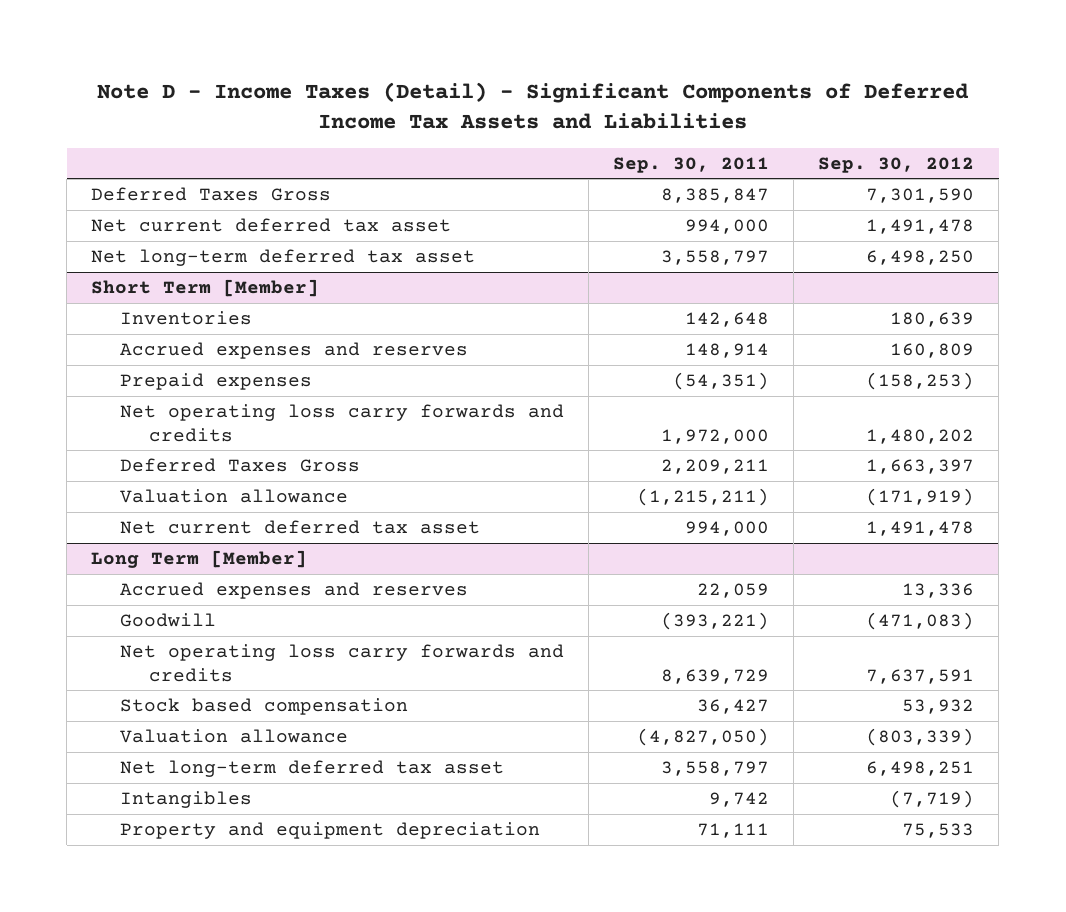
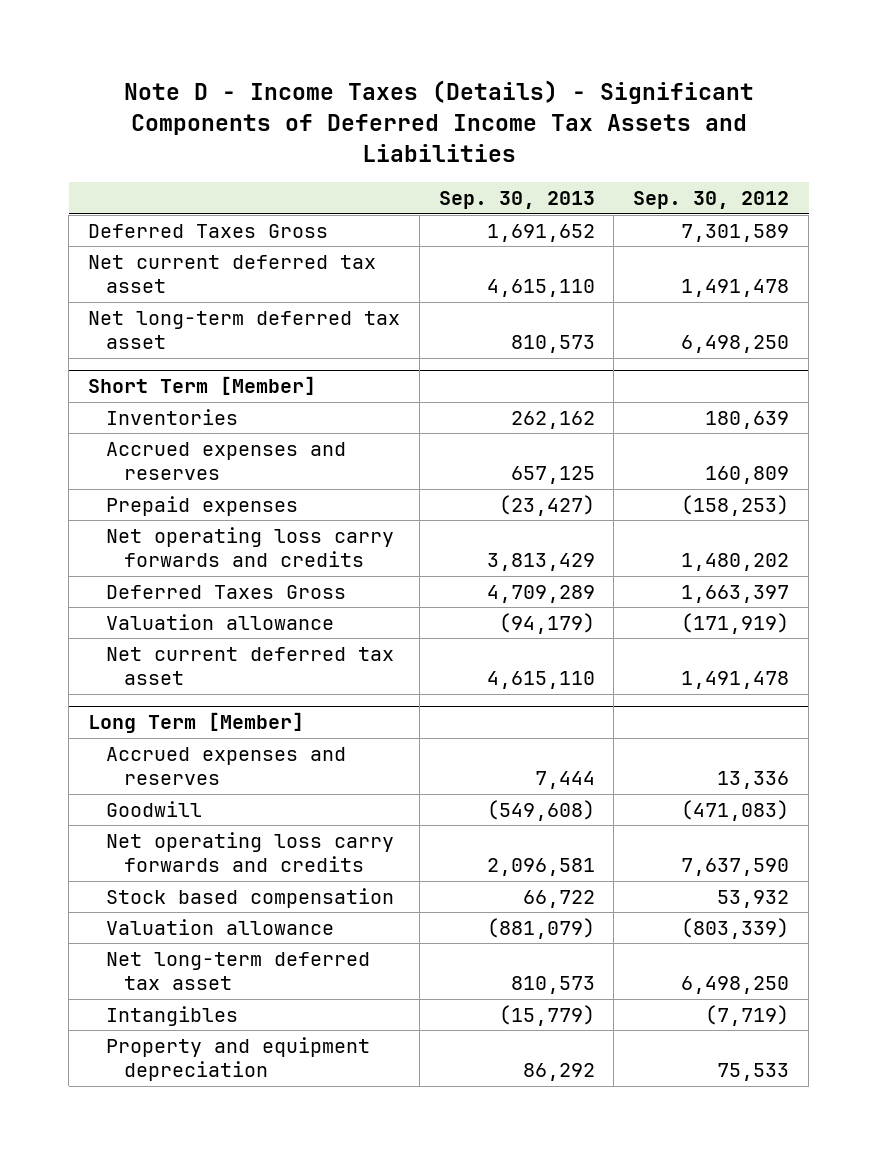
- Note D - Income Taxes (Detail) - Significant Components of Deferred Income Tax Assets and Liabilities
+ Note D - Income Taxes (Details) - Significant Components of Deferred Income Tax Assets and Liabilities
- | Sep. 30, 2011 | Sep. 30, 2012
+ | Sep. 30, 2013 | Sep. 30, 2012
- Deferred Taxes Gross | 8,385,847 | 7,301,590
+ Deferred Taxes Gross | 1,691,652 | 7,301,589
@ Long Term [Member]
- Net operating loss carry forwards and credits | 8,639,729 | 7,637,591
+ Net operating loss carry forwards and credits | 2,096,581 | 7,637,590
- Net long-term deferred tax asset | 3,558,797 | 6,498,251
+ Net long-term deferred tax asset | 810,573 | 6,498,250

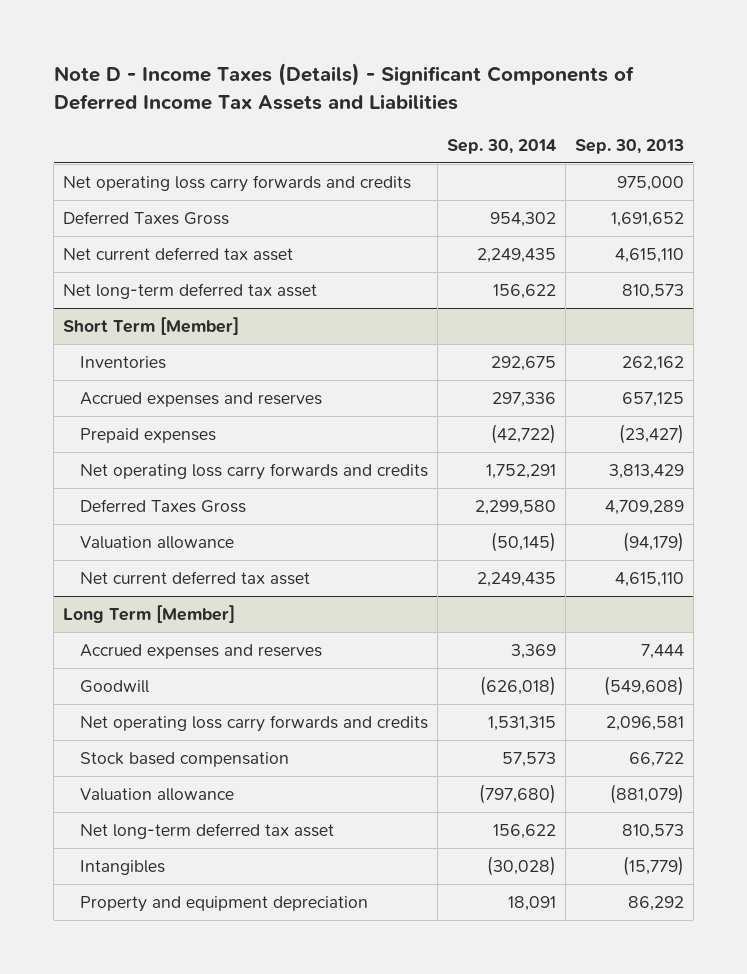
- | Sep. 30, 2013 | Sep. 30, 2012
+ | Sep. 30, 2014 | Sep. 30, 2013
+ Net operating loss carry forwards and credits | | 975,000

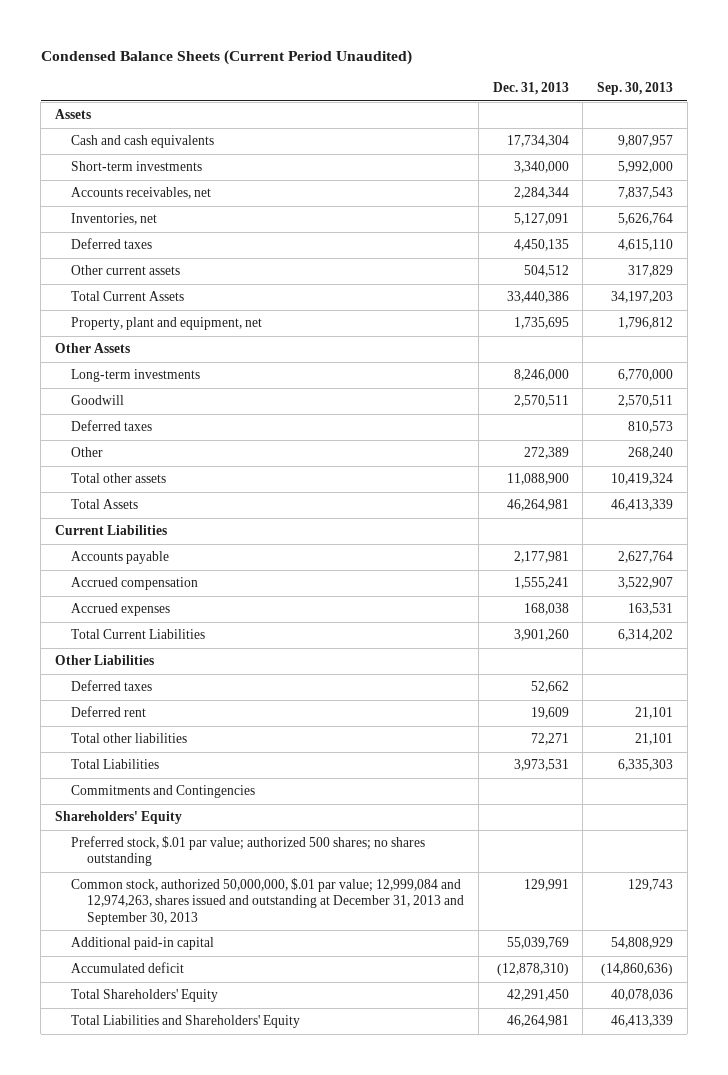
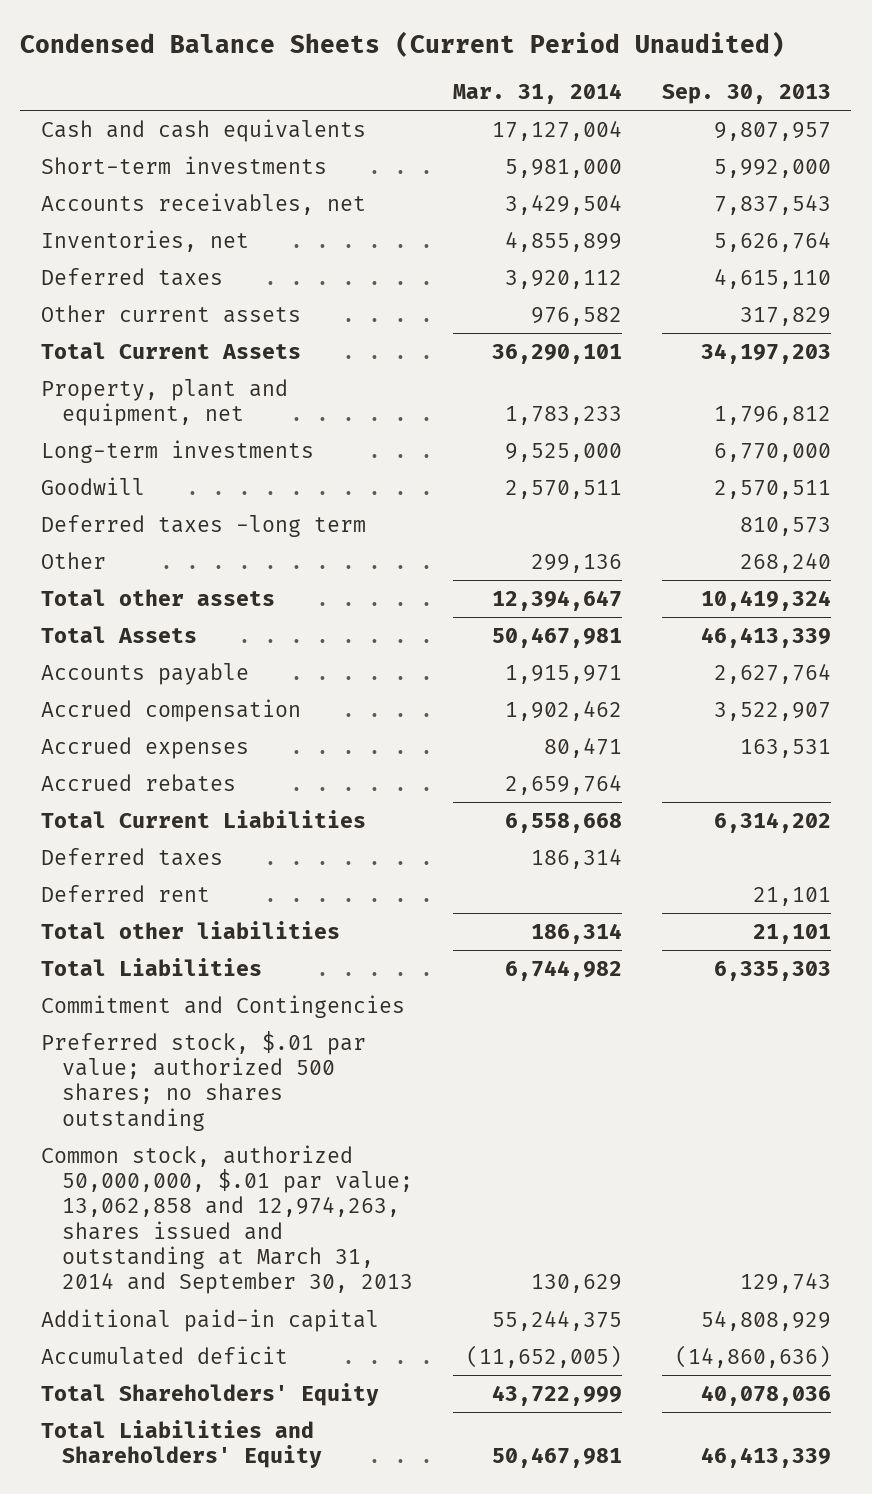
- | Dec. 31, 2013 | Sep. 30, 2013
+ | Mar. 31, 2014 | Sep. 30, 2013
- Assets
- Other Assets
- Deferred taxes | | 810,573
+ Deferred taxes -long term | | 810,573
- Current Liabilities
+ Accrued rebates | 2,659,764 |
- Other Liabilities
- Commitments and Contingencies
- Shareholders' Equity
+ Commitment and Contingencies
- Common stock, authorized 50,000,000, $.01 par value; 12,999,084 and 12,974,263, shares issued and outstanding at December 31, 2013 and September 30, 2013 | 129,991 | 129,743
+ Common stock, authorized 50,000,000, $.01 par value; 13,062,858 and 12,974,263, shares issued and outstanding at March 31, 2014 and September 30, 2013 | 130,629 | 129,743

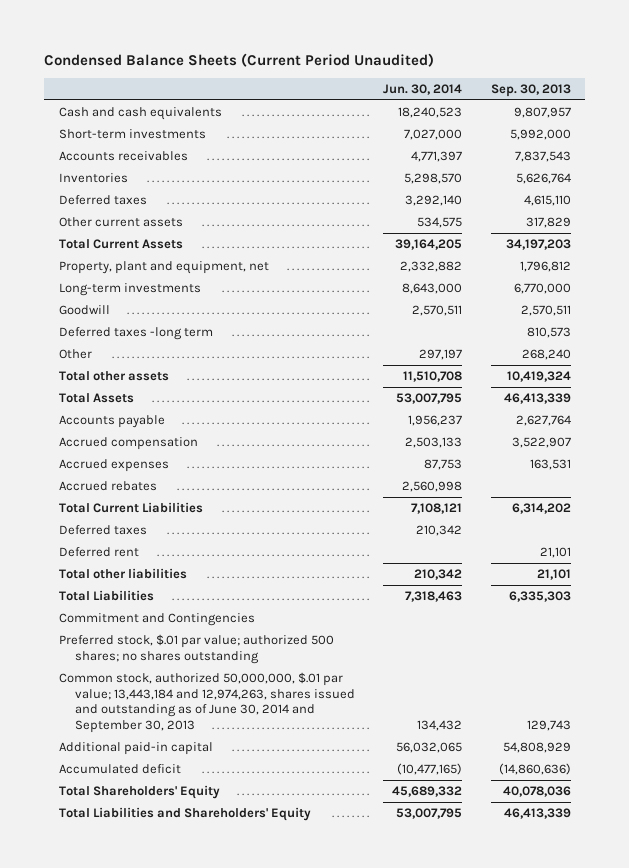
- | Mar. 31, 2014 | Sep. 30, 2013
+ | Jun. 30, 2014 | Sep. 30, 2013
- Accounts receivables, net | 3,429,504 | 7,837,543
- Inventories, net | 4,855,899 | 5,626,764
+ Accounts receivables | 4,771,397 | 7,837,543
+ Inventories | 5,298,570 | 5,626,764
- Common stock, authorized 50,000,000, $.01 par value; 13,062,858 and 12,974,263, shares issued and outstanding at March 31, 2014 and September 30, 2013 | 130,629 | 129,743
+ Common stock, authorized 50,000,000, $.01 par value; 13,443,184 and 12,974,263, shares issued and outstanding as of June 30, 2014 and September 30, 2013 | 134,432 | 129,743

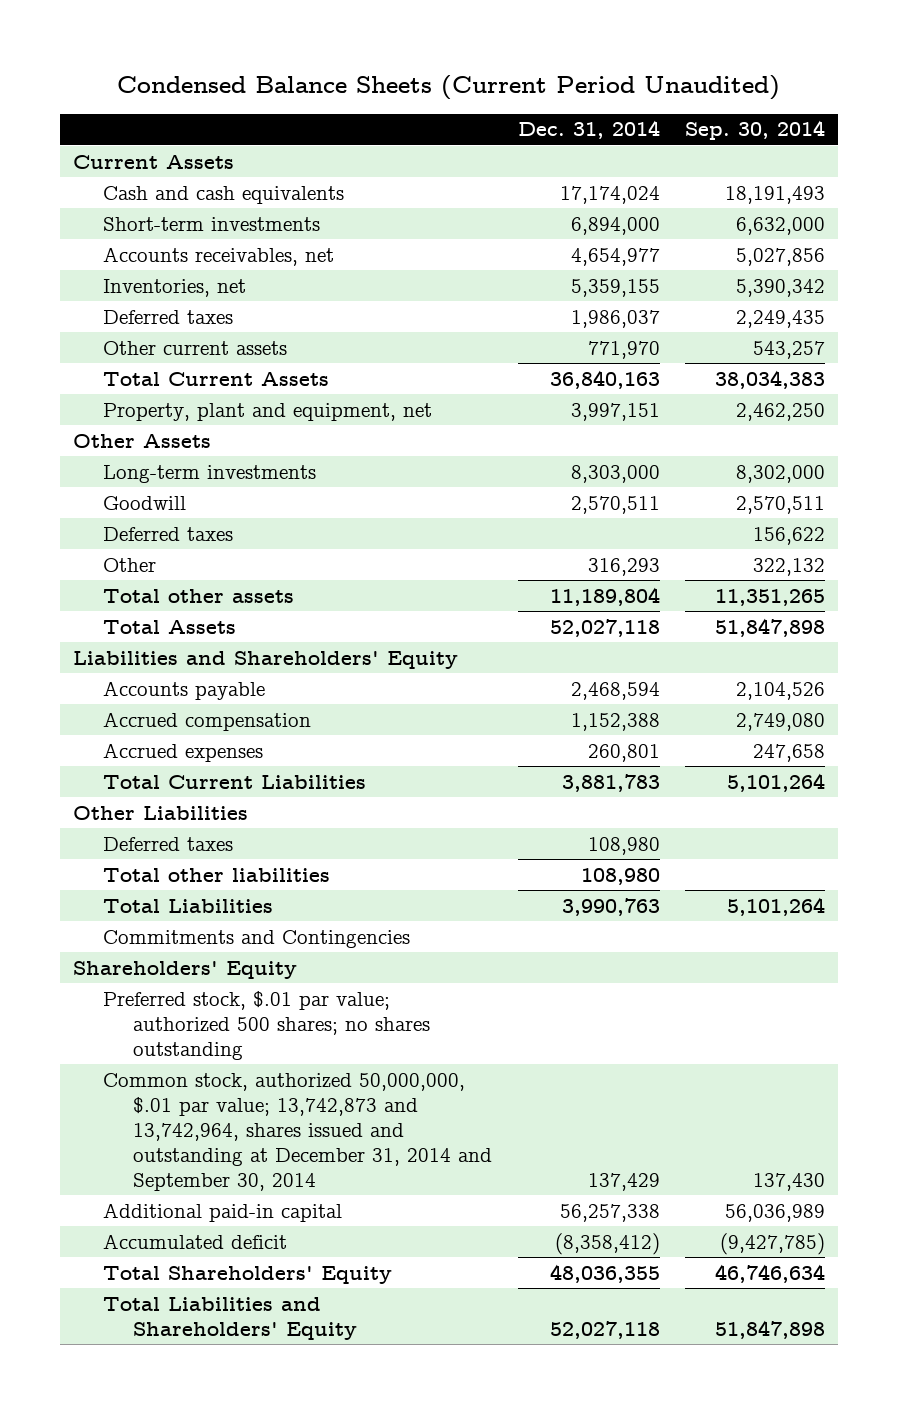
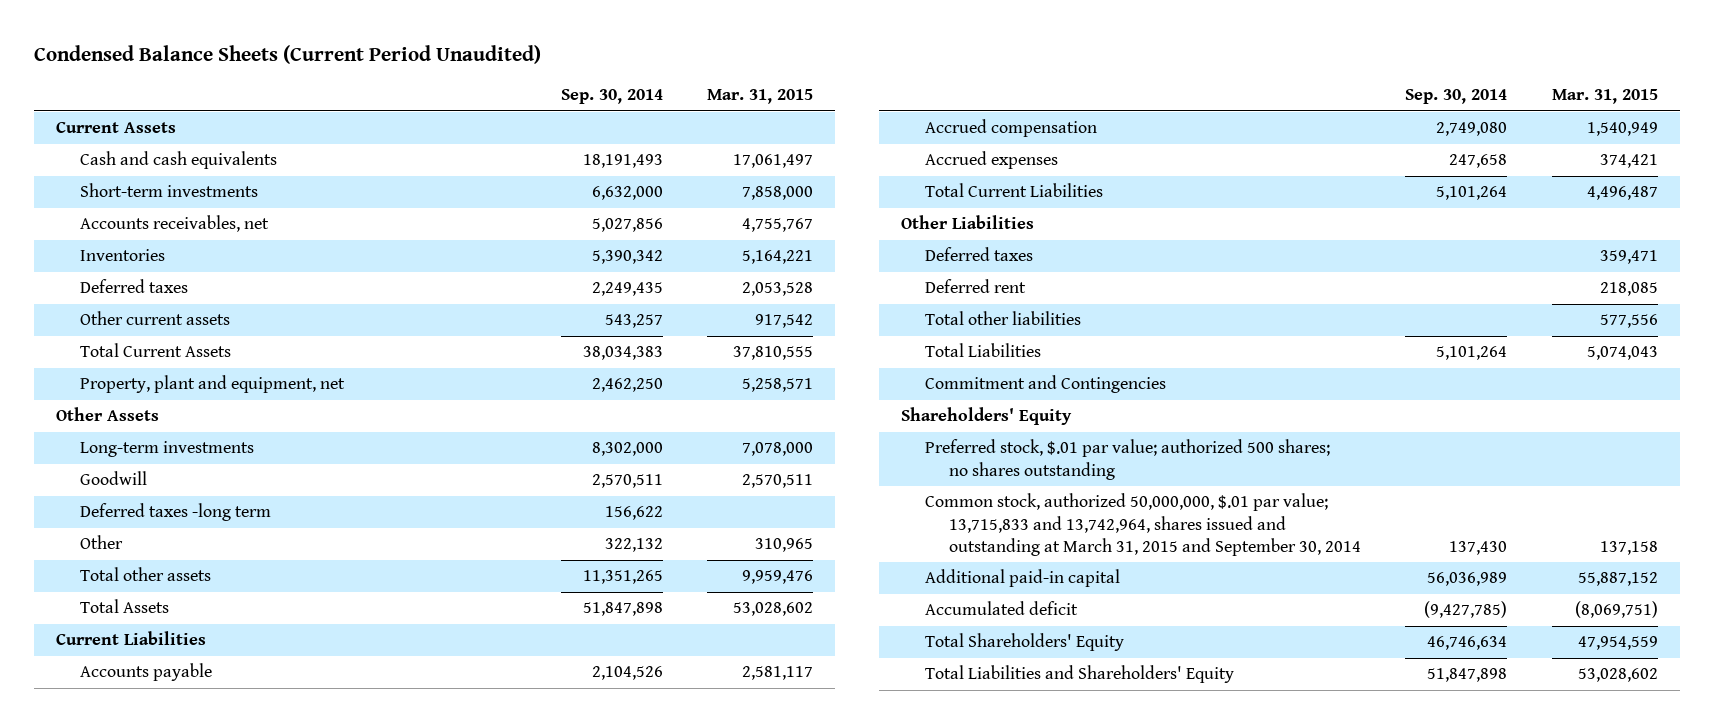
- | Dec. 31, 2014 | Sep. 30, 2014
+ | Sep. 30, 2014 | Mar. 31, 2015
- Inventories, net | 5,359,155 | 5,390,342
+ Inventories | 5,390,342 | 5,164,221
- Deferred taxes | | 156,622
+ Deferred taxes -long term | 156,622 |
- Liabilities and Shareholders' Equity
+ Current Liabilities
+ Deferred rent | | 218,085
- Commitments and Contingencies
+ Commitment and Contingencies
- Common stock, authorized 50,000,000, $.01 par value; 13,742,873 and 13,742,964, shares issued and outstanding at December 31, 2014 and September 30, 2014 | 137,429 | 137,430
+ Common stock, authorized 50,000,000, $.01 par value; 13,715,833 and 13,742,964, shares issued and outstanding at March 31, 2015 and September 30, 2014 | 137,430 | 137,158

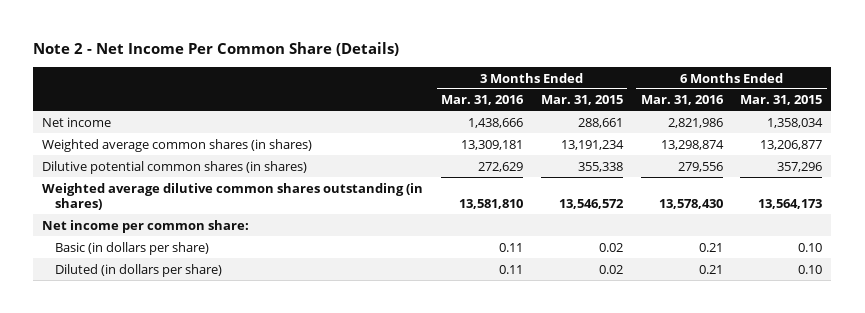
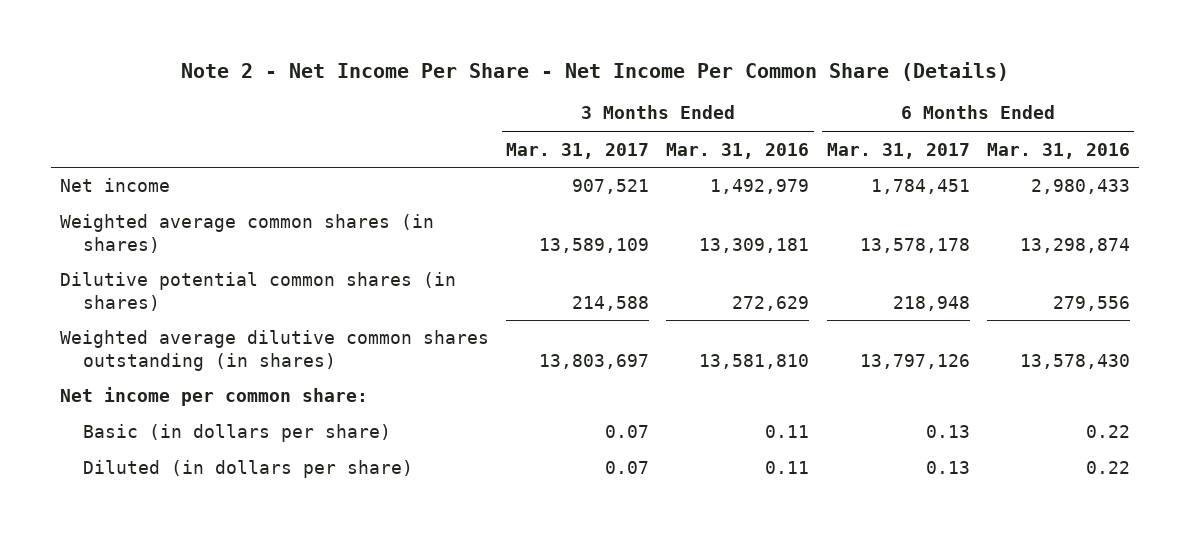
- Note 2 - Net Income Per Common Share (Details)
+ Note 2 - Net Income Per Share - Net Income Per Common Share (Details)
- | 3 Months Ended Mar. 31, 2016 | 3 Months Ended Mar. 31, 2015 | 6 Months Ended Mar. 31, 2016 | 6 Months Ended Mar. 31, 2015
+ | 3 Months Ended Mar. 31, 2017 | 3 Months Ended Mar. 31, 2016 | 6 Months Ended Mar. 31, 2017 | 6 Months Ended Mar. 31, 2016
- Net income | 1,438,666 | 288,661 | 2,821,986 | 1,358,034
+ Net income | 907,521 | 1,492,979 | 1,784,451 | 2,980,433
- Basic (in dollars per share) | 0.11 | 0.02 | 0.21 | 0.10
- Diluted (in dollars per share) | 0.11 | 0.02 | 0.21 | 0.10
+ Basic (in dollars per share) | 0.07 | 0.11 | 0.13 | 0.22
+ Diluted (in dollars per share) | 0.07 | 0.11 | 0.13 | 0.22

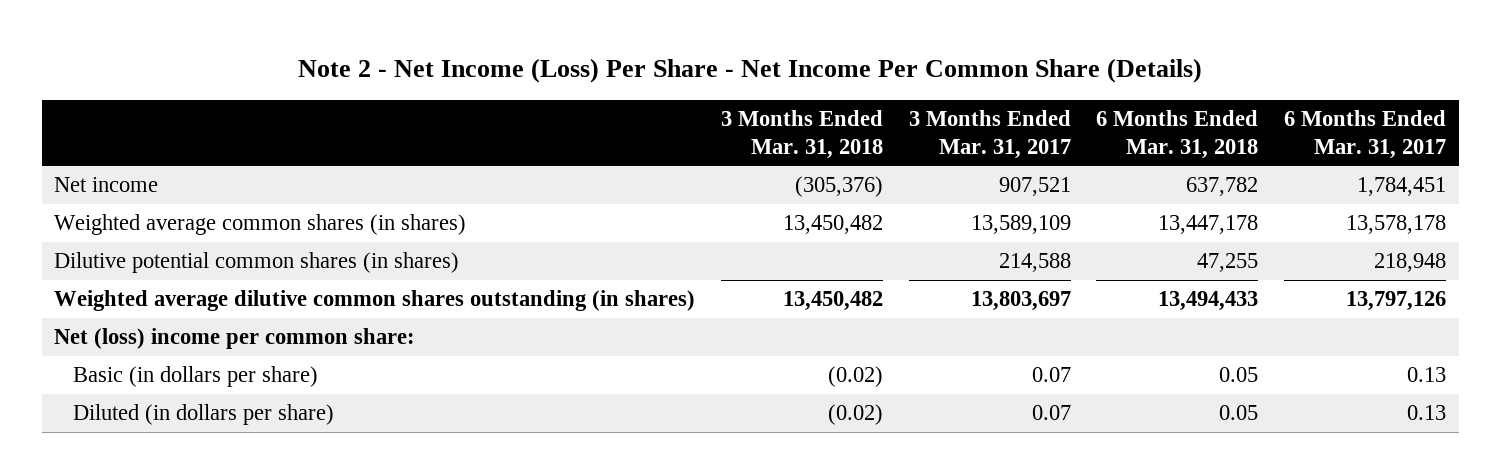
- Note 2 - Net Income Per Share - Net Income Per Common Share (Details)
+ Note 2 - Net Income (Loss) Per Share - Net Income Per Common Share (Details)
- | 3 Months Ended Mar. 31, 2017 | 3 Months Ended Mar. 31, 2016 | 6 Months Ended Mar. 31, 2017 | 6 Months Ended Mar. 31, 2016
+ | 3 Months Ended Mar. 31, 2018 | 3 Months Ended Mar. 31, 2017 | 6 Months Ended Mar. 31, 2018 | 6 Months Ended Mar. 31, 2017
- Net income per common share:
+ Net (loss) income per common share:

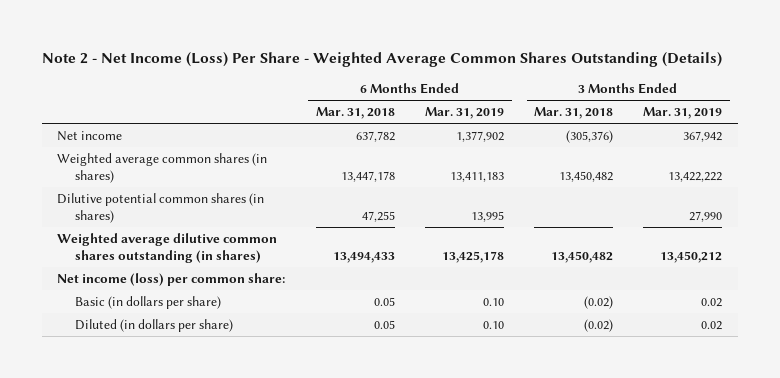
- Note 2 - Net Income (Loss) Per Share - Net Income Per Common Share (Details)
+ Note 2 - Net Income (Loss) Per Share - Weighted Average Common Shares Outstanding (Details)
- | 3 Months Ended Mar. 31, 2018 | 3 Months Ended Mar. 31, 2017 | 6 Months Ended Mar. 31, 2018 | 6 Months Ended Mar. 31, 2017
+ | 6 Months Ended Mar. 31, 2018 | 6 Months Ended Mar. 31, 2019 | 3 Months Ended Mar. 31, 2018 | 3 Months Ended Mar. 31, 2019
- Net (loss) income per common share:
+ Net income (loss) per common share:

